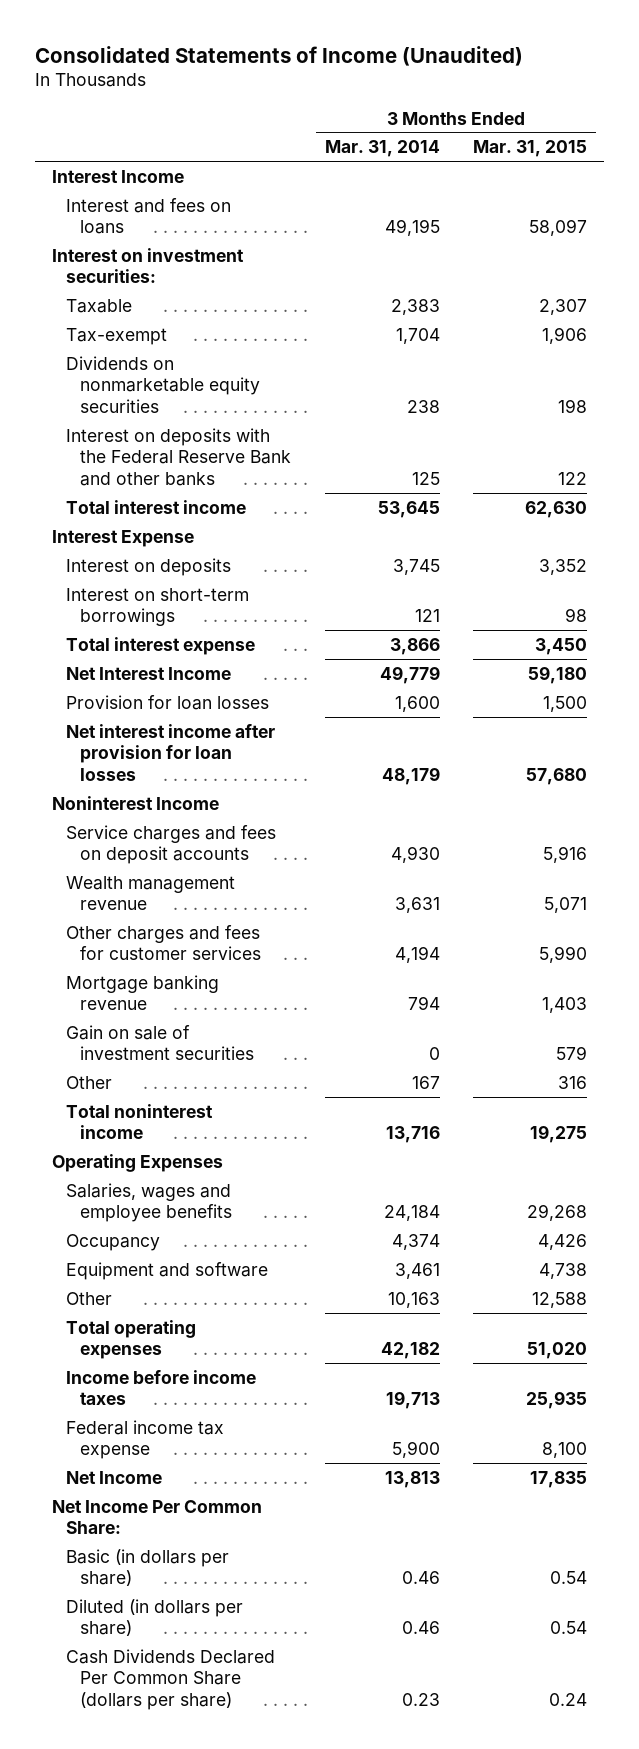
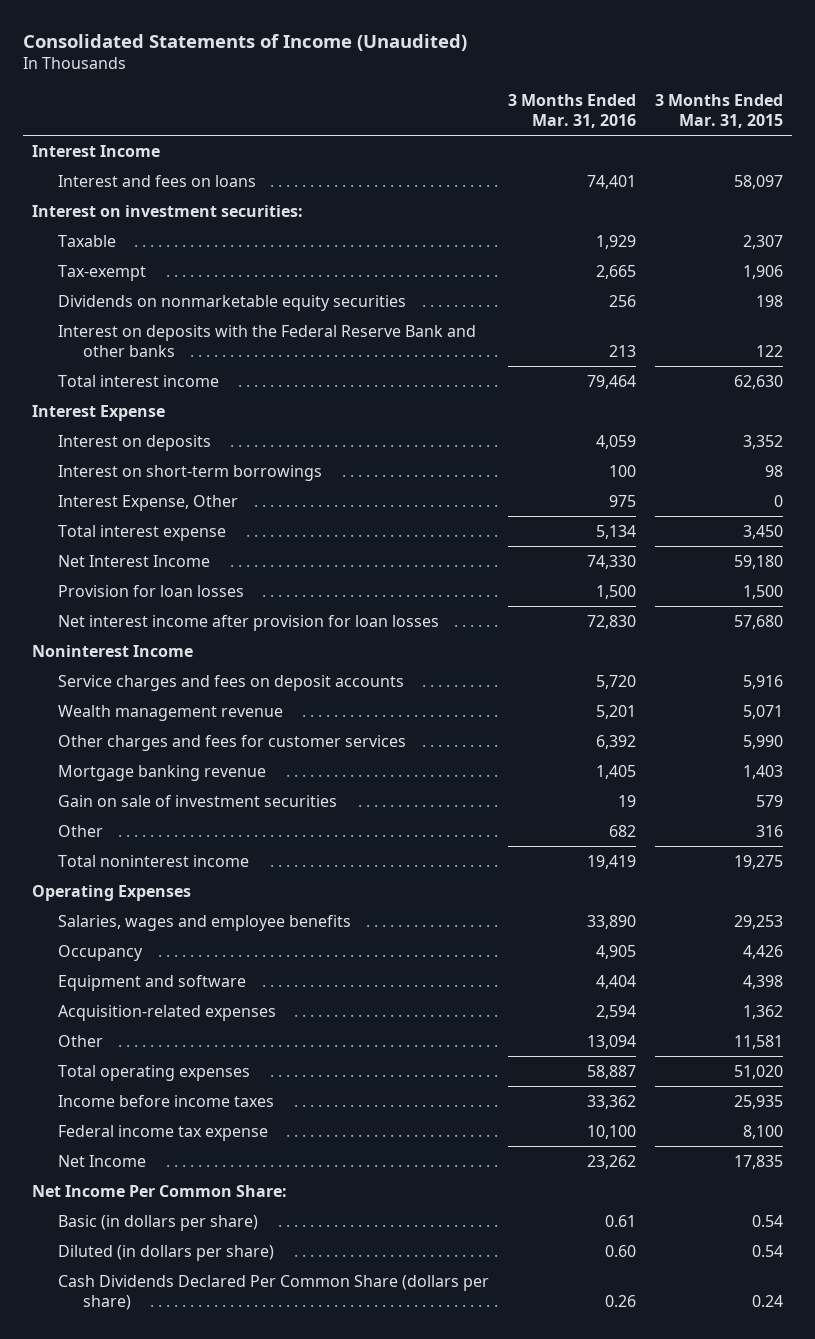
- | 3 Months Ended Mar. 31, 2014 | 3 Months Ended Mar. 31, 2015
+ | 3 Months Ended Mar. 31, 2016 | 3 Months Ended Mar. 31, 2015
+ Interest Expense, Other | 975 | 0
- Salaries, wages and employee benefits | 24,184 | 29,268
+ Salaries, wages and employee benefits | 33,890 | 29,253
- Equipment and software | 3,461 | 4,738
- Other | 10,163 | 12,588
+ Equipment and software | 4,404 | 4,398
+ Acquisition-related expenses | 2,594 | 1,362
+ Other | 13,094 | 11,581

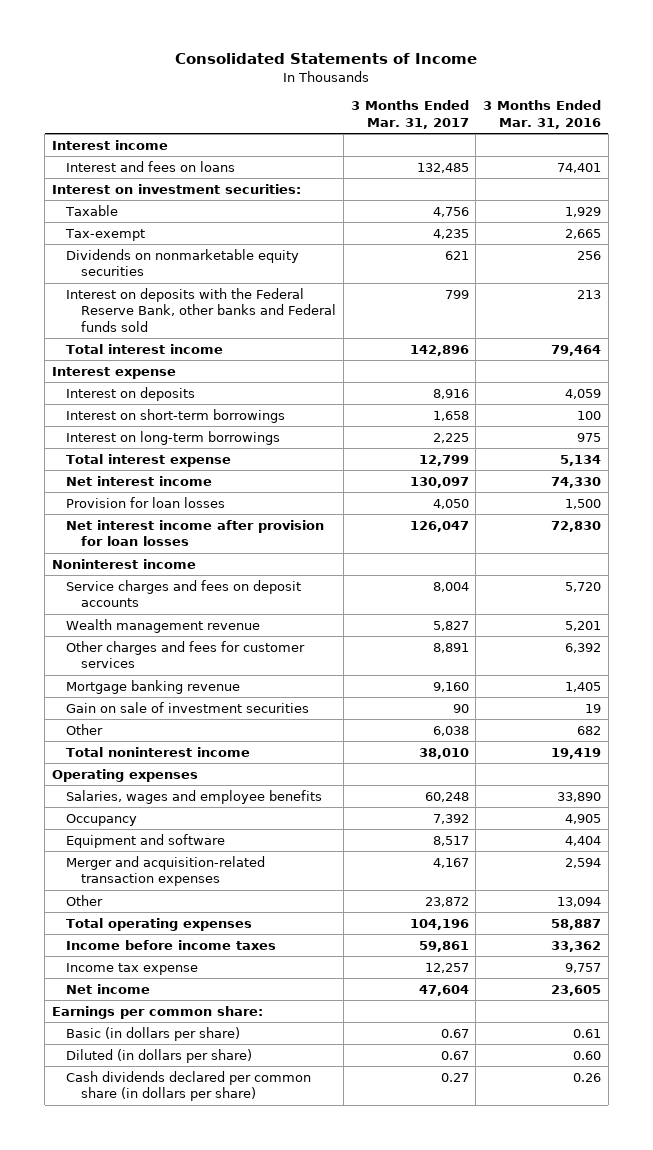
- Consolidated Statements of Income (Unaudited)
+ Consolidated Statements of Income
- | 3 Months Ended Mar. 31, 2016 | 3 Months Ended Mar. 31, 2015
+ | 3 Months Ended Mar. 31, 2017 | 3 Months Ended Mar. 31, 2016
- Interest Income
+ Interest income
- Interest on deposits with the Federal Reserve Bank and other banks | 213 | 122
+ Interest on deposits with the Federal Reserve Bank, other banks and Federal funds sold | 799 | 213
- Interest Expense
+ Interest expense
- Interest Expense, Other | 975 | 0
+ Interest on long-term borrowings | 2,225 | 975
- Net Interest Income | 74,330 | 59,180
+ Net interest income | 130,097 | 74,330
- Noninterest Income
+ Noninterest income
- Operating Expenses
+ Operating expenses
- Acquisition-related expenses | 2,594 | 1,362
+ Merger and acquisition-related transaction expenses | 4,167 | 2,594
- Federal income tax expense | 10,100 | 8,100
- Net Income | 23,262 | 17,835
- Net Income Per Common Share:
+ Income tax expense | 12,257 | 9,757
+ Net income | 47,604 | 23,605
+ Earnings per common share:
- Cash Dividends Declared Per Common Share (dollars per share) | 0.26 | 0.24
+ Cash dividends declared per common share (in dollars per share) | 0.27 | 0.26

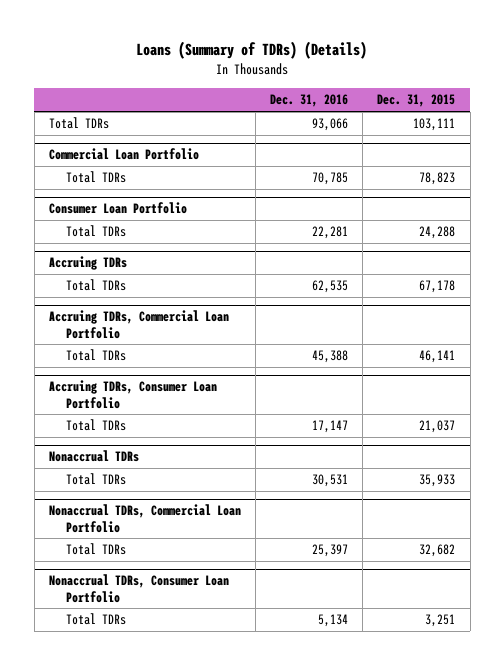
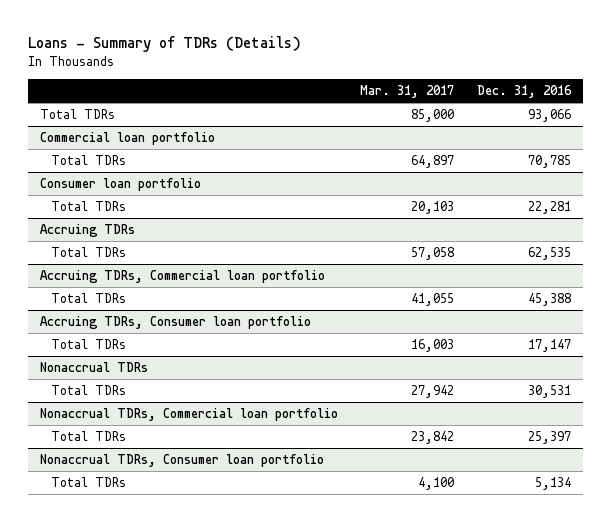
- Loans (Summary of TDRs) (Details)
+ Loans - Summary of TDRs (Details)
- | Dec. 31, 2016 | Dec. 31, 2015
+ | Mar. 31, 2017 | Dec. 31, 2016
- Commercial Loan Portfolio
+ Commercial loan portfolio
- Consumer Loan Portfolio
+ Consumer loan portfolio
- Accruing TDRs, Commercial Loan Portfolio
+ Accruing TDRs, Commercial loan portfolio
- Accruing TDRs, Consumer Loan Portfolio
+ Accruing TDRs, Consumer loan portfolio
- Nonaccrual TDRs, Commercial Loan Portfolio
+ Nonaccrual TDRs, Commercial loan portfolio
- Nonaccrual TDRs, Consumer Loan Portfolio
+ Nonaccrual TDRs, Consumer loan portfolio

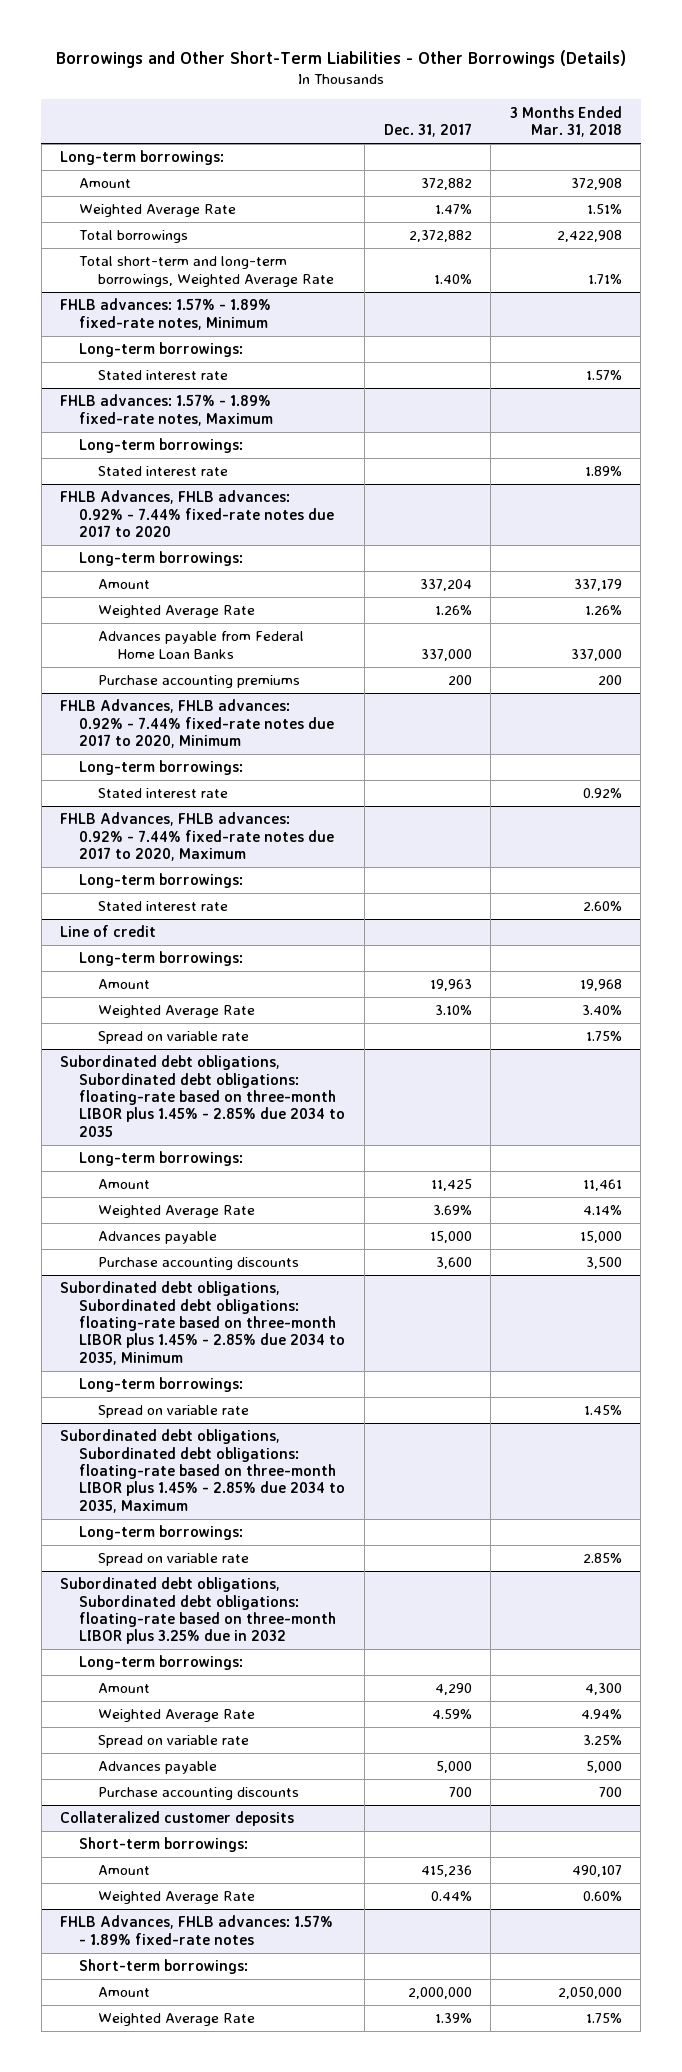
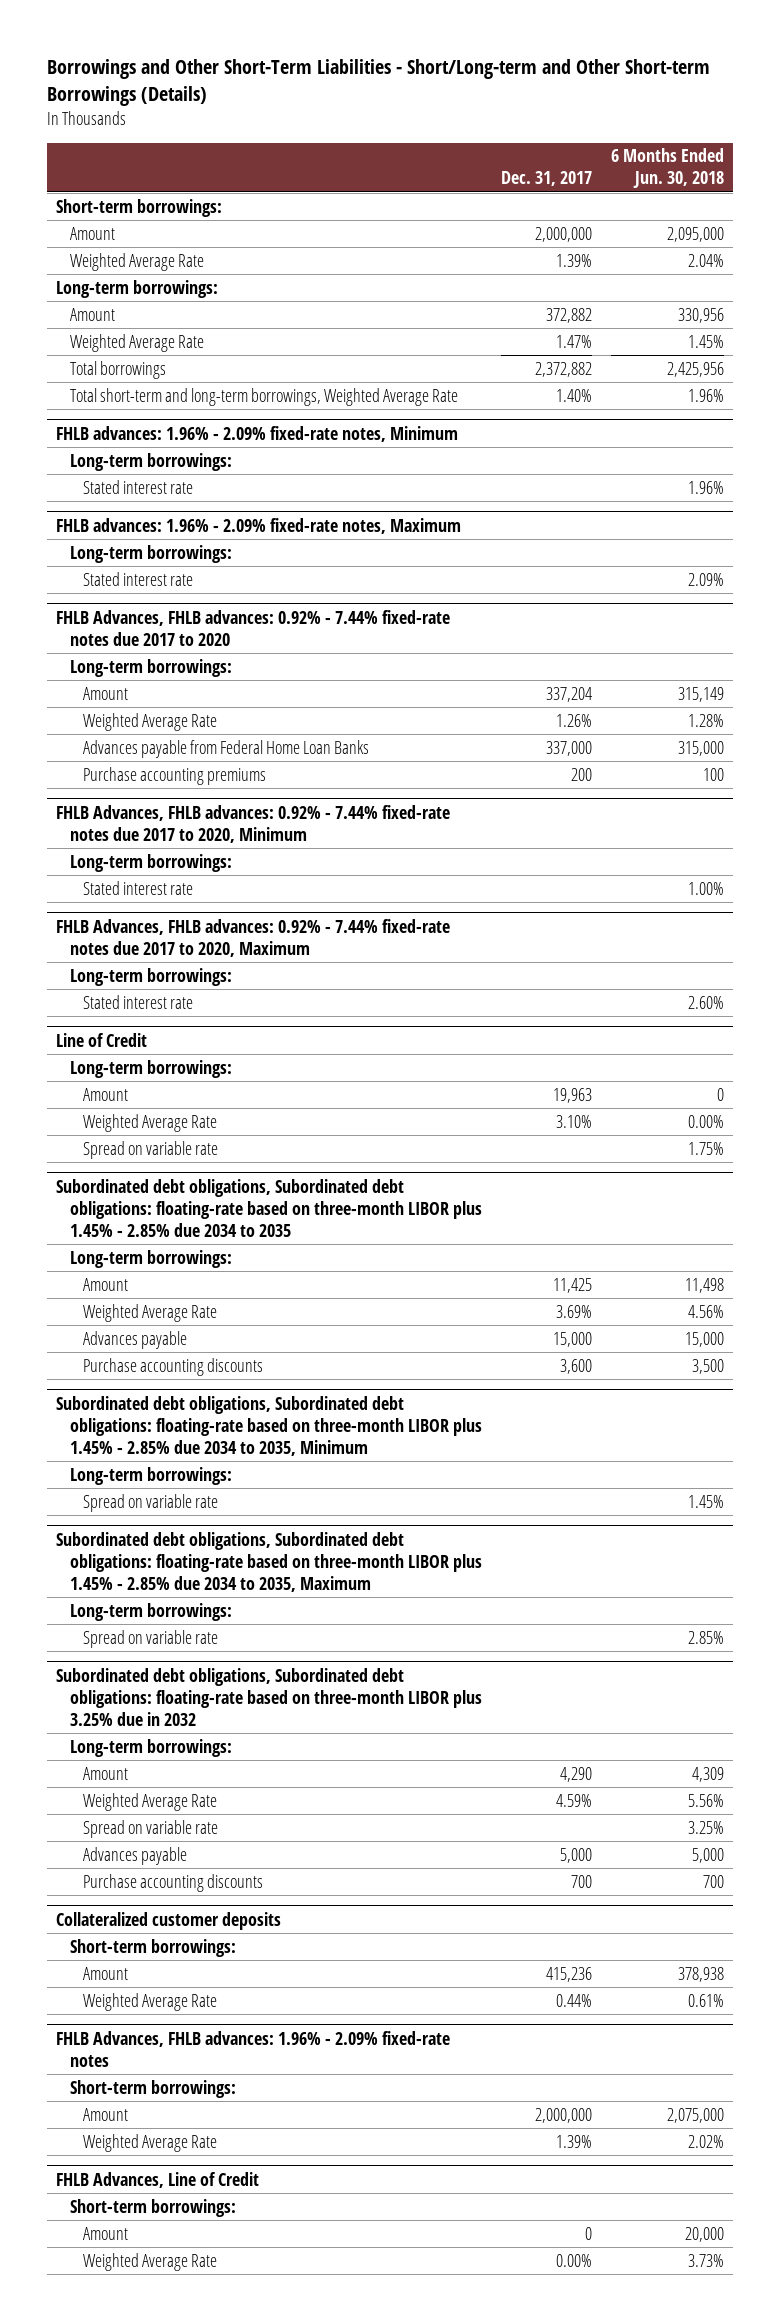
- Borrowings and Other Short-Term Liabilities - Other Borrowings (Details)
+ Borrowings and Other Short-Term Liabilities - Short/Long-term and Other Short-term Borrowings (Details)
- | Dec. 31, 2017 | 3 Months Ended Mar. 31, 2018
+ | Dec. 31, 2017 | 6 Months Ended Jun. 30, 2018
+ Short-term borrowings:
+ Amount | 2,000,000 | 2,095,000
+ Weighted Average Rate | 1.39% | 2.04%
- FHLB advances: 1.57% - 1.89% fixed-rate notes, Minimum
+ FHLB advances: 1.96% - 2.09% fixed-rate notes, Minimum
- FHLB advances: 1.57% - 1.89% fixed-rate notes, Maximum
+ FHLB advances: 1.96% - 2.09% fixed-rate notes, Maximum
- Line of credit
+ Line of Credit
- FHLB Advances, FHLB advances: 1.57% - 1.89% fixed-rate notes
+ FHLB Advances, FHLB advances: 1.96% - 2.09% fixed-rate notes
+ FHLB Advances, Line of Credit
+ Short-term borrowings:
+ Amount | 0 | 20,000
+ Weighted Average Rate | 0.00% | 3.73%

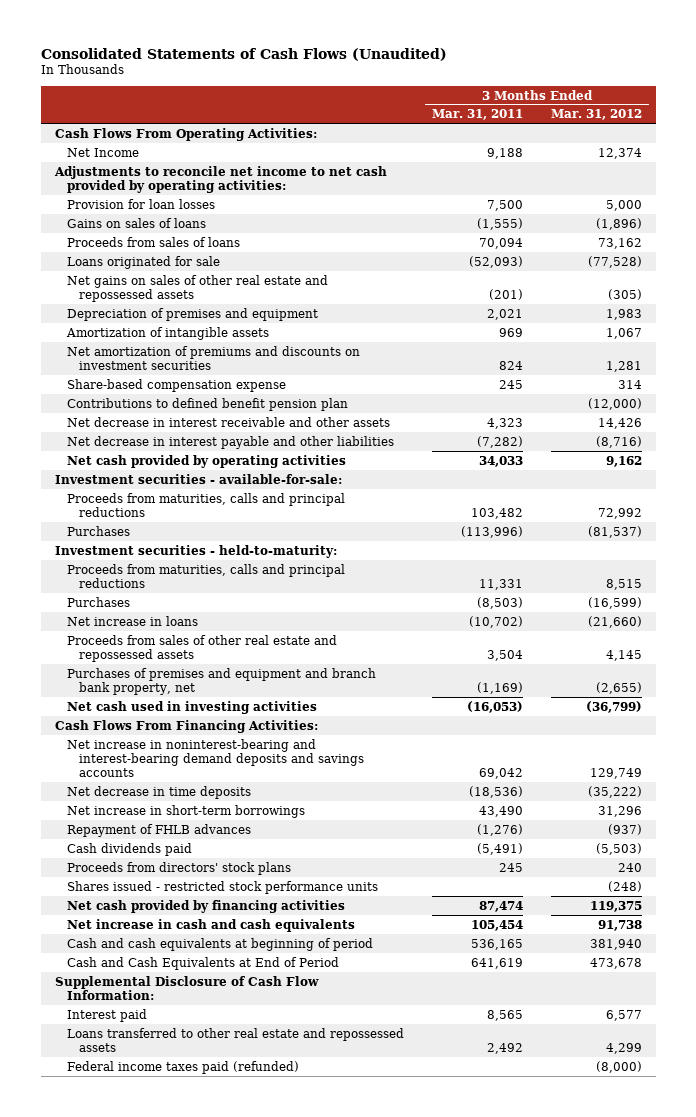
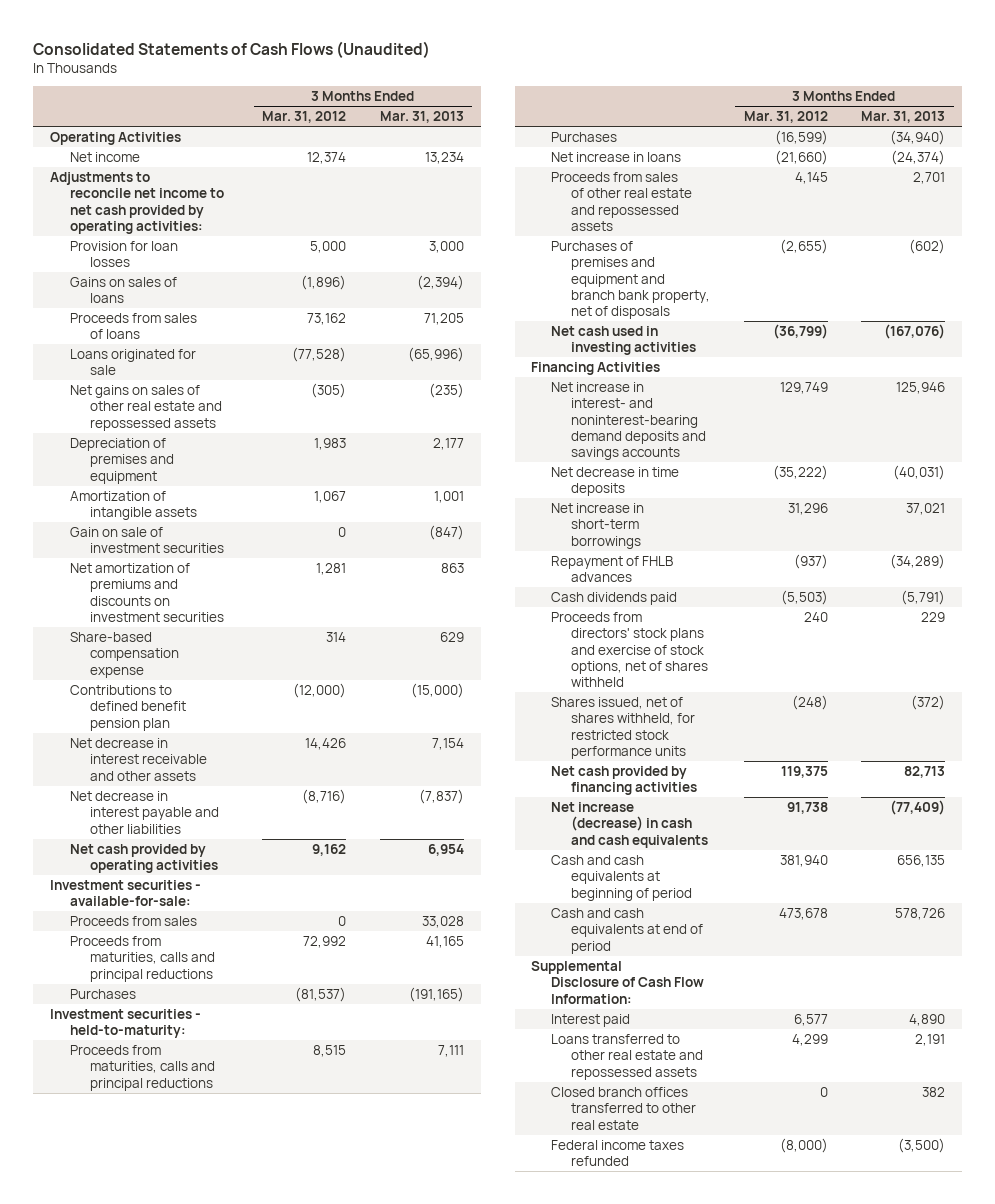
- | 3 Months Ended Mar. 31, 2011 | 3 Months Ended Mar. 31, 2012
+ | 3 Months Ended Mar. 31, 2012 | 3 Months Ended Mar. 31, 2013
- Cash Flows From Operating Activities:
- Net Income | 9,188 | 12,374
+ Operating Activities
+ Net income | 12,374 | 13,234
+ Gain on sale of investment securities | 0 | (847)
+ Proceeds from sales | 0 | 33,028
- Purchases of premises and equipment and branch bank property, net | (1,169) | (2,655)
+ Purchases of premises and equipment and branch bank property, net of disposals | (2,655) | (602)
- Cash Flows From Financing Activities:
- Net increase in noninterest-bearing and interest-bearing demand deposits and savings accounts | 69,042 | 129,749
+ Financing Activities
+ Net increase in interest- and noninterest-bearing demand deposits and savings accounts | 129,749 | 125,946
- Proceeds from directors' stock plans | 245 | 240
- Shares issued - restricted stock performance units | | (248)
+ Proceeds from directors' stock plans and exercise of stock options, net of shares withheld | 240 | 229
+ Shares issued, net of shares withheld, for restricted stock performance units | (248) | (372)
- Net increase in cash and cash equivalents | 105,454 | 91,738
+ Net increase (decrease) in cash and cash equivalents | 91,738 | (77,409)
- Cash and Cash Equivalents at End of Period | 641,619 | 473,678
+ Cash and cash equivalents at end of period | 473,678 | 578,726
- Federal income taxes paid (refunded) | | (8,000)
+ Closed branch offices transferred to other real estate | 0 | 382
+ Federal income taxes refunded | (8,000) | (3,500)

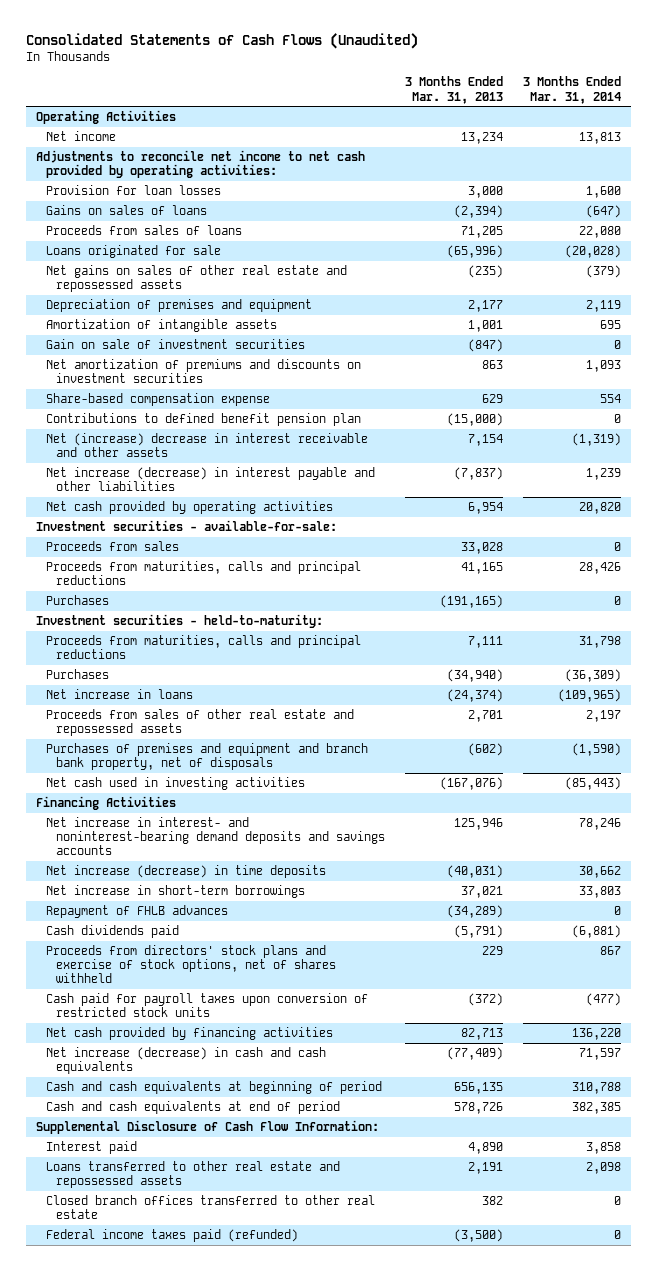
- | 3 Months Ended Mar. 31, 2012 | 3 Months Ended Mar. 31, 2013
+ | 3 Months Ended Mar. 31, 2013 | 3 Months Ended Mar. 31, 2014
- Net decrease in interest receivable and other assets | 14,426 | 7,154
- Net decrease in interest payable and other liabilities | (8,716) | (7,837)
+ Net (increase) decrease in interest receivable and other assets | 7,154 | (1,319)
+ Net increase (decrease) in interest payable and other liabilities | (7,837) | 1,239
- Net decrease in time deposits | (35,222) | (40,031)
+ Net increase (decrease) in time deposits | (40,031) | 30,662
- Shares issued, net of shares withheld, for restricted stock performance units | (248) | (372)
+ Cash paid for payroll taxes upon conversion of restricted stock units | (372) | (477)
- Federal income taxes refunded | (8,000) | (3,500)
+ Federal income taxes paid (refunded) | (3,500) | 0

